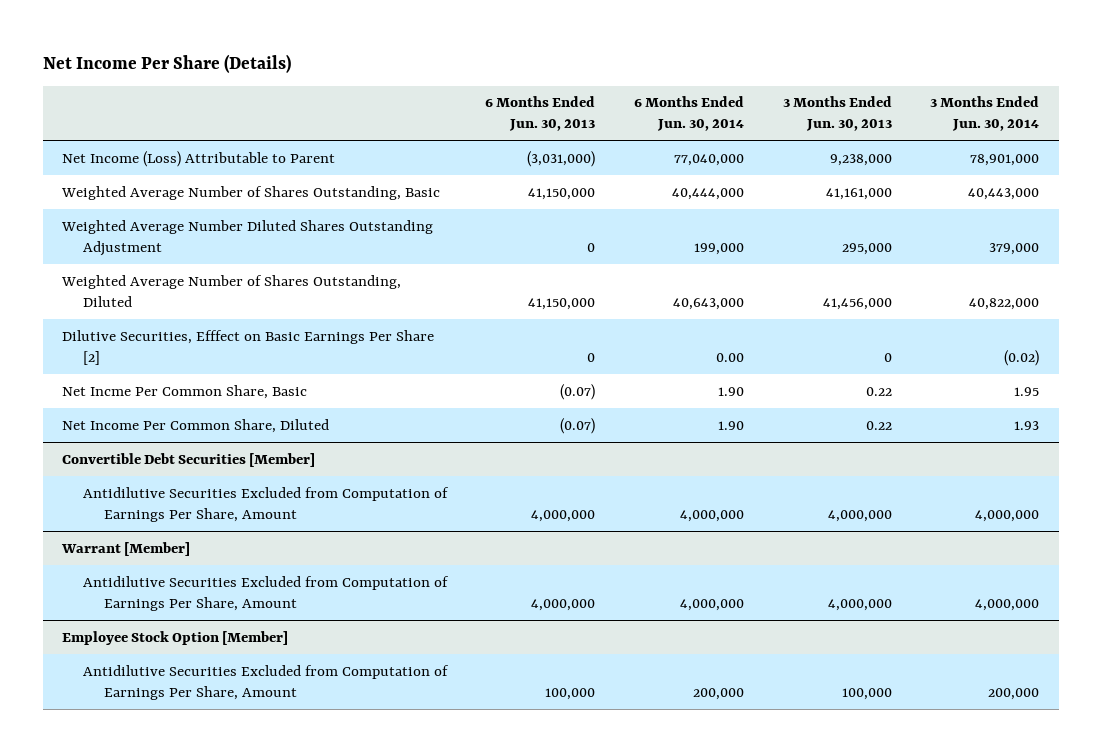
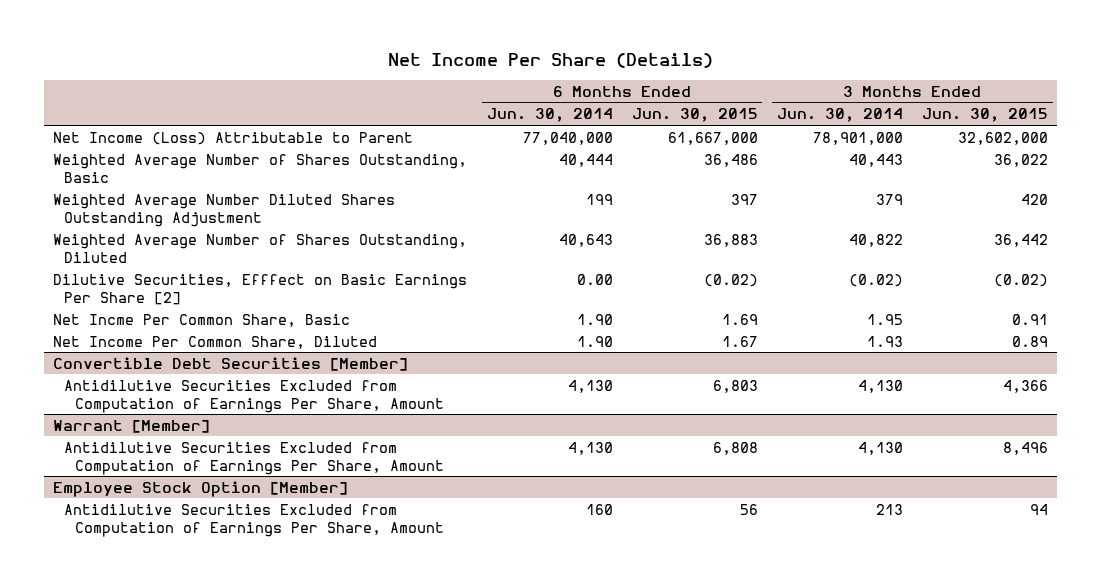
- | 6 Months Ended Jun. 30, 2013 | 6 Months Ended Jun. 30, 2014 | 3 Months Ended Jun. 30, 2013 | 3 Months Ended Jun. 30, 2014
+ | 6 Months Ended Jun. 30, 2014 | 6 Months Ended Jun. 30, 2015 | 3 Months Ended Jun. 30, 2014 | 3 Months Ended Jun. 30, 2015
- Weighted Average Number of Shares Outstanding, Basic | 41,150,000 | 40,444,000 | 41,161,000 | 40,443,000
- Weighted Average Number Diluted Shares Outstanding Adjustment | 0 | 199,000 | 295,000 | 379,000
- Weighted Average Number of Shares Outstanding, Diluted | 41,150,000 | 40,643,000 | 41,456,000 | 40,822,000
+ Weighted Average Number of Shares Outstanding, Basic | 40,444 | 36,486 | 40,443 | 36,022
+ Weighted Average Number Diluted Shares Outstanding Adjustment | 199 | 397 | 379 | 420
+ Weighted Average Number of Shares Outstanding, Diluted | 40,643 | 36,883 | 40,822 | 36,442
@ Convertible Debt Securities [Member]
- Antidilutive Securities Excluded from Computation of Earnings Per Share, Amount | 4,000,000 | 4,000,000 | 4,000,000 | 4,000,000
+ Antidilutive Securities Excluded from Computation of Earnings Per Share, Amount | 4,130 | 6,803 | 4,130 | 4,366
@ Warrant [Member]
- Antidilutive Securities Excluded from Computation of Earnings Per Share, Amount | 4,000,000 | 4,000,000 | 4,000,000 | 4,000,000
+ Antidilutive Securities Excluded from Computation of Earnings Per Share, Amount | 4,130 | 6,808 | 4,130 | 8,496
@ Employee Stock Option [Member]
- Antidilutive Securities Excluded from Computation of Earnings Per Share, Amount | 100,000 | 200,000 | 100,000 | 200,000
+ Antidilutive Securities Excluded from Computation of Earnings Per Share, Amount | 160 | 56 | 213 | 94

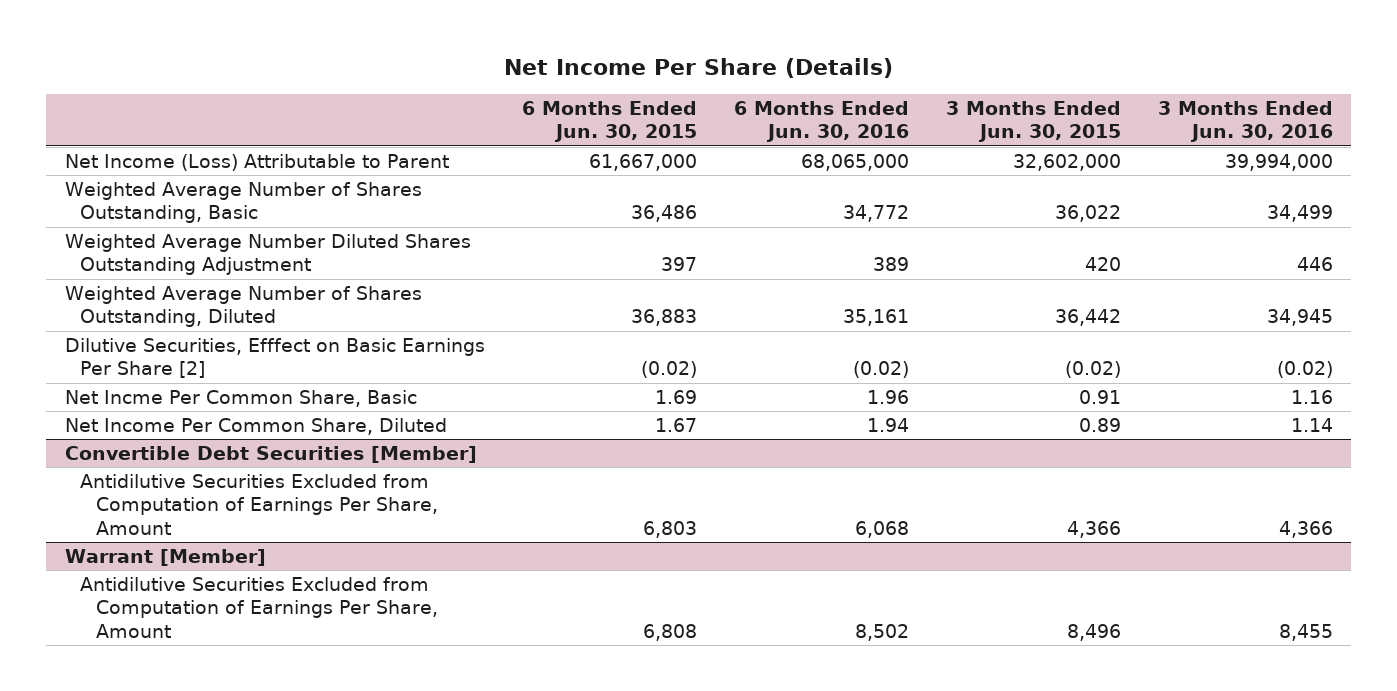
- | 6 Months Ended Jun. 30, 2014 | 6 Months Ended Jun. 30, 2015 | 3 Months Ended Jun. 30, 2014 | 3 Months Ended Jun. 30, 2015
+ | 6 Months Ended Jun. 30, 2015 | 6 Months Ended Jun. 30, 2016 | 3 Months Ended Jun. 30, 2015 | 3 Months Ended Jun. 30, 2016
- Employee Stock Option [Member]
- Antidilutive Securities Excluded from Computation of Earnings Per Share, Amount | 160 | 56 | 213 | 94

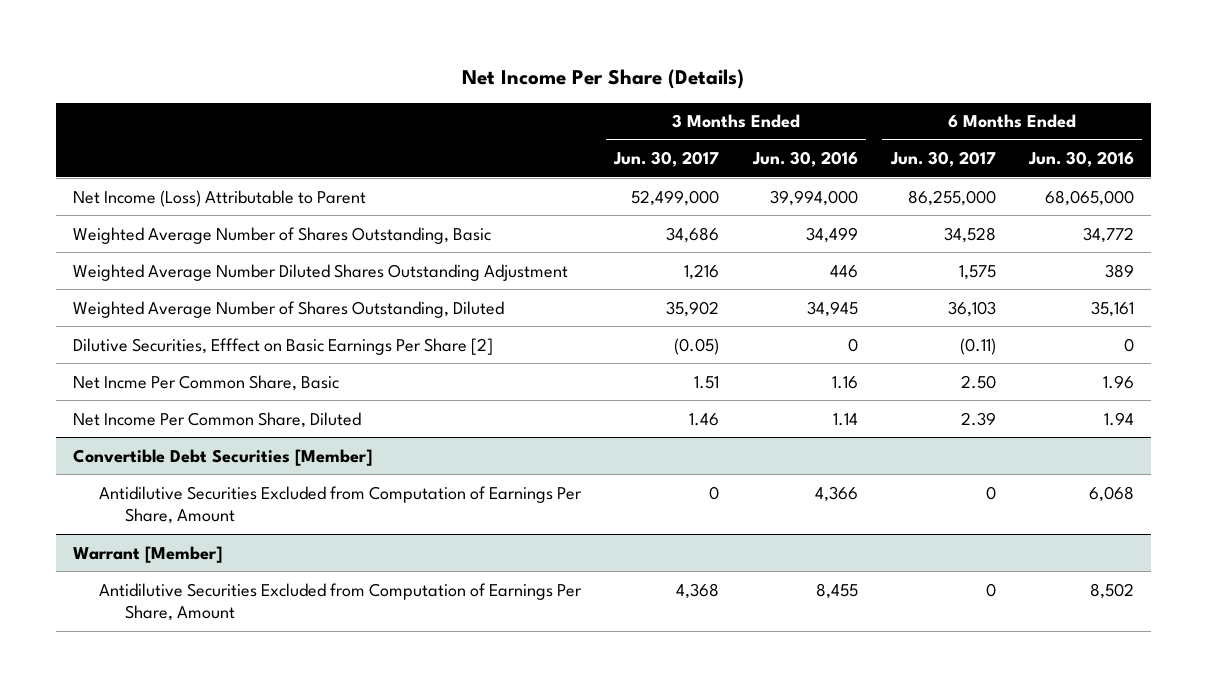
- | 6 Months Ended Jun. 30, 2015 | 6 Months Ended Jun. 30, 2016 | 3 Months Ended Jun. 30, 2015 | 3 Months Ended Jun. 30, 2016
+ | 3 Months Ended Jun. 30, 2017 | 3 Months Ended Jun. 30, 2016 | 6 Months Ended Jun. 30, 2017 | 6 Months Ended Jun. 30, 2016
- Dilutive Securities, Efffect on Basic Earnings Per Share [2] | (0.02) | (0.02) | (0.02) | (0.02)
+ Dilutive Securities, Efffect on Basic Earnings Per Share [2] | (0.05) | 0 | (0.11) | 0

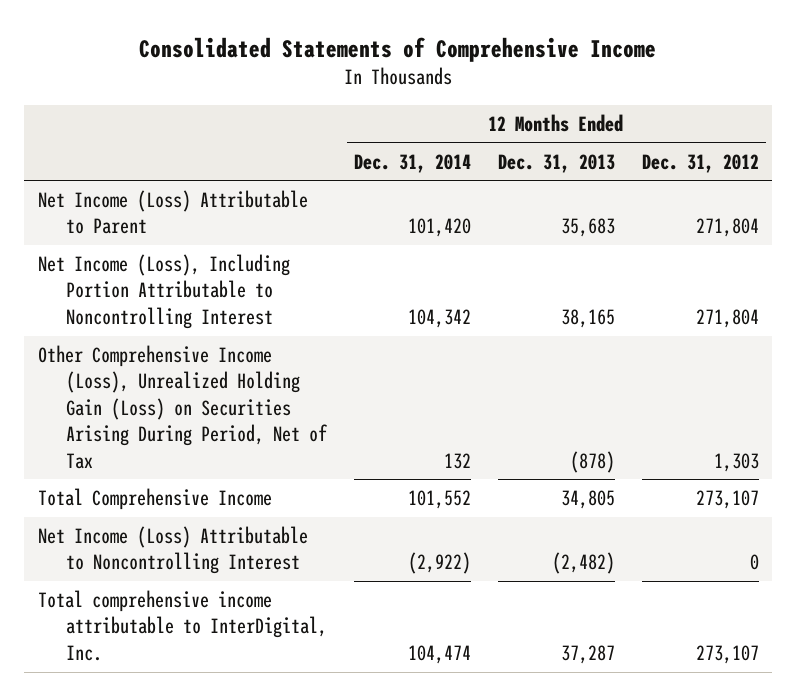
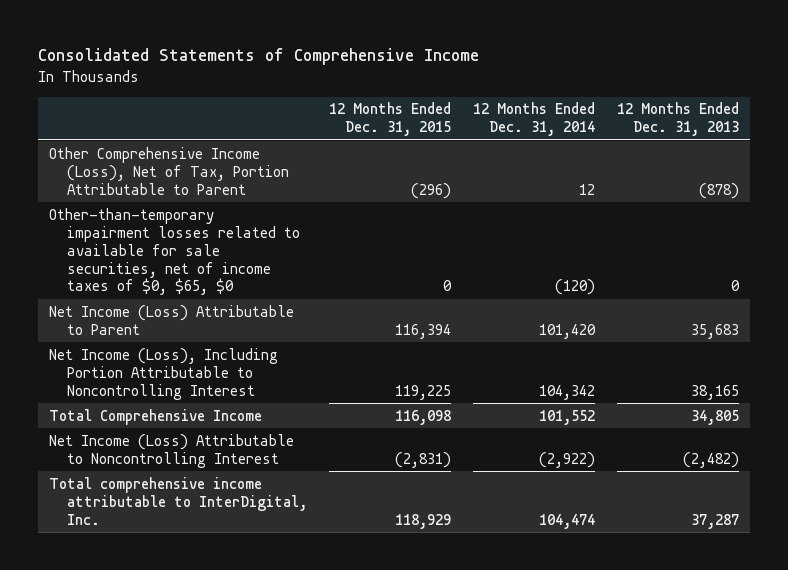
- | 12 Months Ended Dec. 31, 2014 | 12 Months Ended Dec. 31, 2013 | 12 Months Ended Dec. 31, 2012
+ | 12 Months Ended Dec. 31, 2015 | 12 Months Ended Dec. 31, 2014 | 12 Months Ended Dec. 31, 2013
+ Other Comprehensive Income (Loss), Net of Tax, Portion Attributable to Parent | (296) | 12 | (878)
+ Other-than-temporary impairment losses related to available for sale securities, net of income taxes of $0, $65, $0 | 0 | (120) | 0
- Other Comprehensive Income (Loss), Unrealized Holding Gain (Loss) on Securities Arising During Period, Net of Tax | 132 | (878) | 1,303

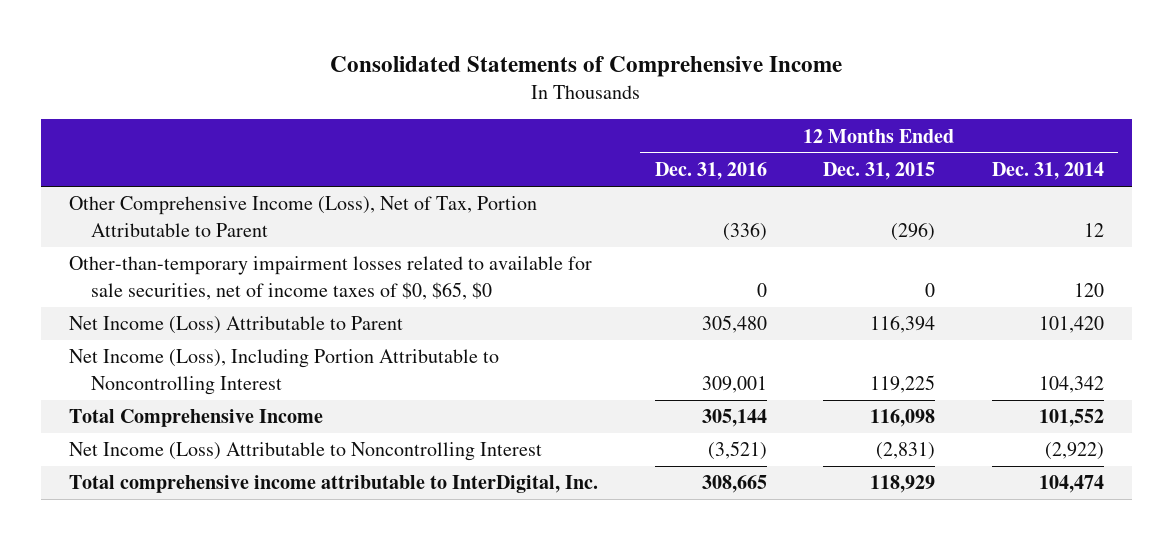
- | 12 Months Ended Dec. 31, 2015 | 12 Months Ended Dec. 31, 2014 | 12 Months Ended Dec. 31, 2013
+ | 12 Months Ended Dec. 31, 2016 | 12 Months Ended Dec. 31, 2015 | 12 Months Ended Dec. 31, 2014
- Other-than-temporary impairment losses related to available for sale securities, net of income taxes of $0, $65, $0 | 0 | (120) | 0
+ Other-than-temporary impairment losses related to available for sale securities, net of income taxes of $0, $65, $0 | 0 | 0 | 120

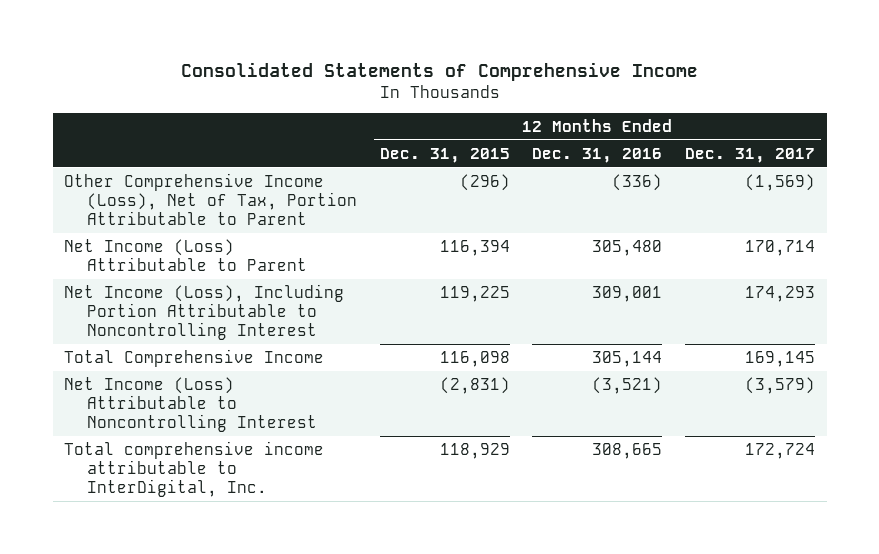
- | 12 Months Ended Dec. 31, 2016 | 12 Months Ended Dec. 31, 2015 | 12 Months Ended Dec. 31, 2014
+ | 12 Months Ended Dec. 31, 2015 | 12 Months Ended Dec. 31, 2016 | 12 Months Ended Dec. 31, 2017
- Other-than-temporary impairment losses related to available for sale securities, net of income taxes of $0, $65, $0 | 0 | 0 | 120

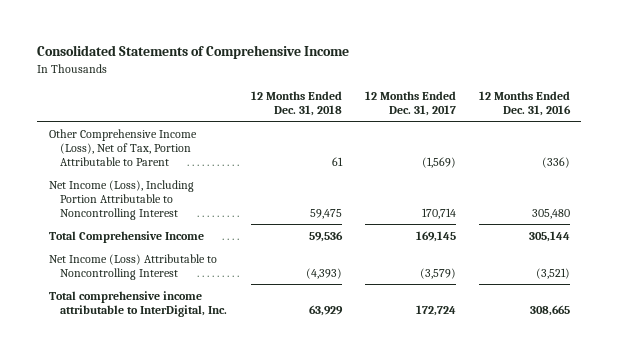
- | 12 Months Ended Dec. 31, 2015 | 12 Months Ended Dec. 31, 2016 | 12 Months Ended Dec. 31, 2017
+ | 12 Months Ended Dec. 31, 2018 | 12 Months Ended Dec. 31, 2017 | 12 Months Ended Dec. 31, 2016
- Net Income (Loss) Attributable to Parent | 116,394 | 305,480 | 170,714
- Net Income (Loss), Including Portion Attributable to Noncontrolling Interest | 119,225 | 309,001 | 174,293
+ Net Income (Loss), Including Portion Attributable to Noncontrolling Interest | 59,475 | 170,714 | 305,480

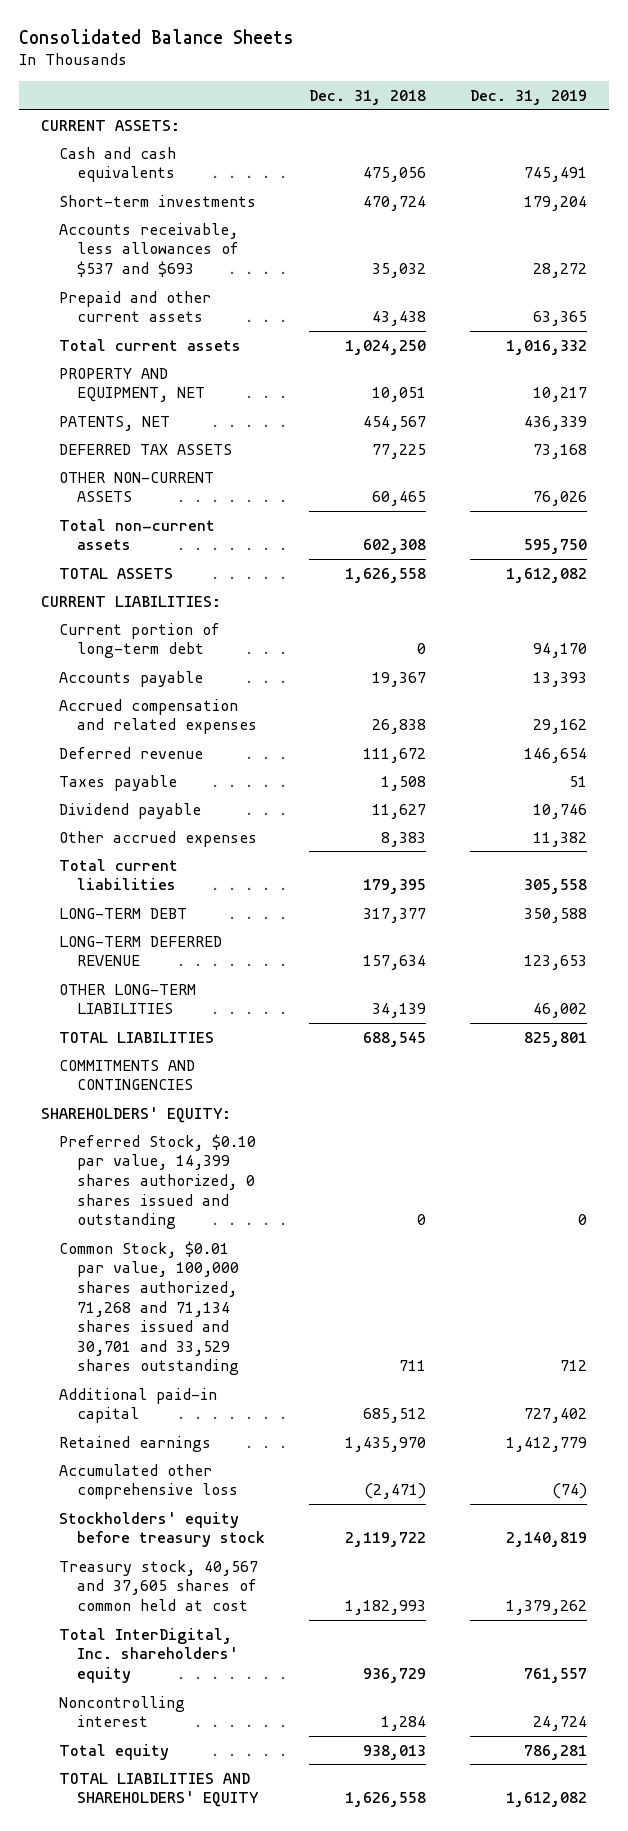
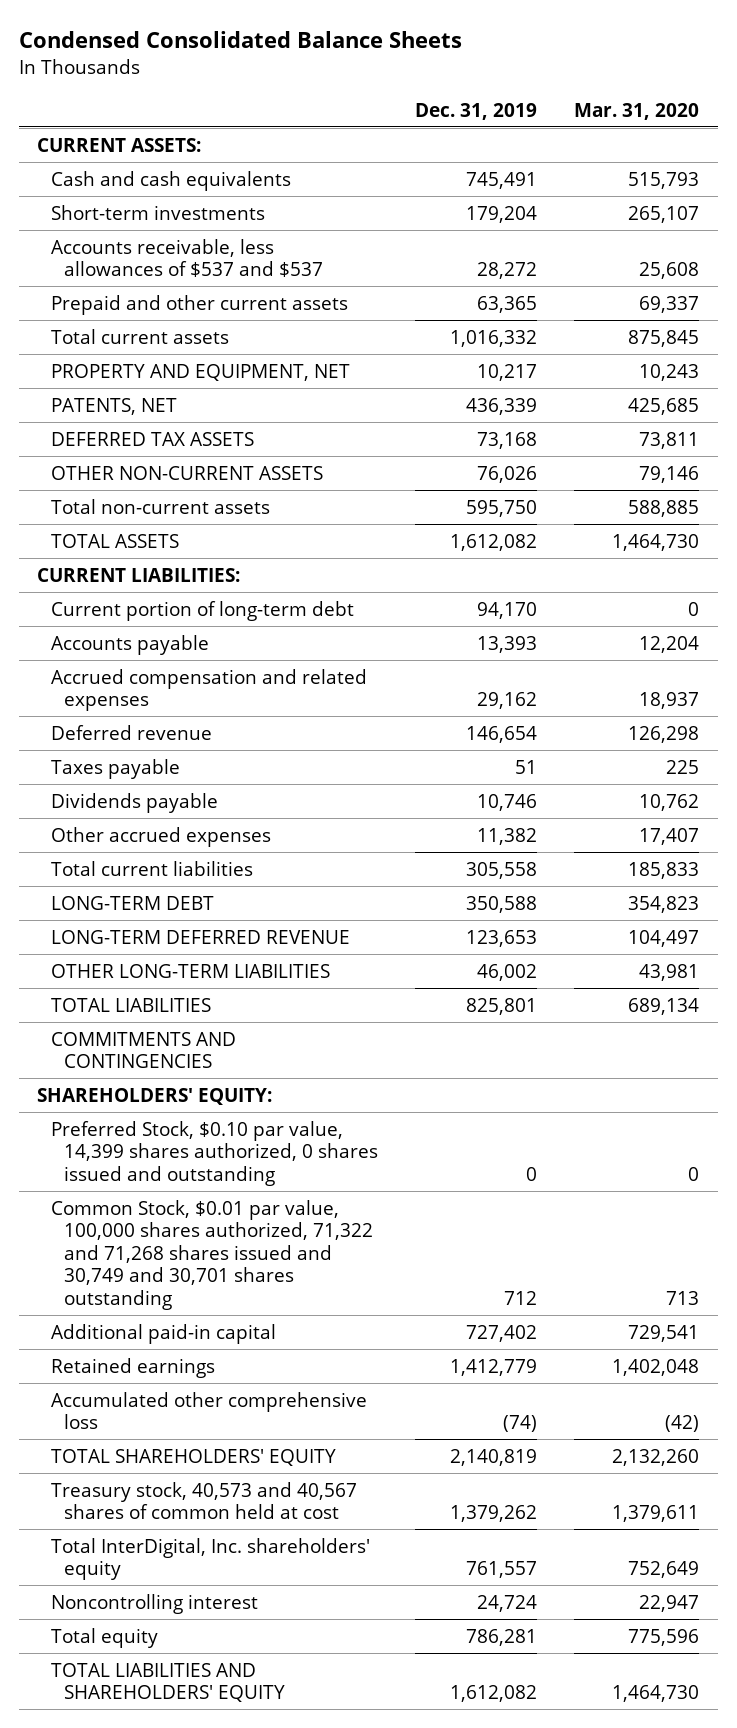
- Consolidated Balance Sheets
+ Condensed Consolidated Balance Sheets
- | Dec. 31, 2018 | Dec. 31, 2019
+ | Dec. 31, 2019 | Mar. 31, 2020
- Accounts receivable, less allowances of $537 and $693 | 35,032 | 28,272
+ Accounts receivable, less allowances of $537 and $537 | 28,272 | 25,608
- Dividend payable | 11,627 | 10,746
+ Dividends payable | 10,746 | 10,762
- Common Stock, $0.01 par value, 100,000 shares authorized, 71,268 and 71,134 shares issued and 30,701 and 33,529 shares outstanding | 711 | 712
+ Common Stock, $0.01 par value, 100,000 shares authorized, 71,322 and 71,268 shares issued and 30,749 and 30,701 shares outstanding | 712 | 713
- Stockholders' equity before treasury stock | 2,119,722 | 2,140,819
- Treasury stock, 40,567 and 37,605 shares of common held at cost | 1,182,993 | 1,379,262
+ TOTAL SHAREHOLDERS' EQUITY | 2,140,819 | 2,132,260
+ Treasury stock, 40,573 and 40,567 shares of common held at cost | 1,379,262 | 1,379,611

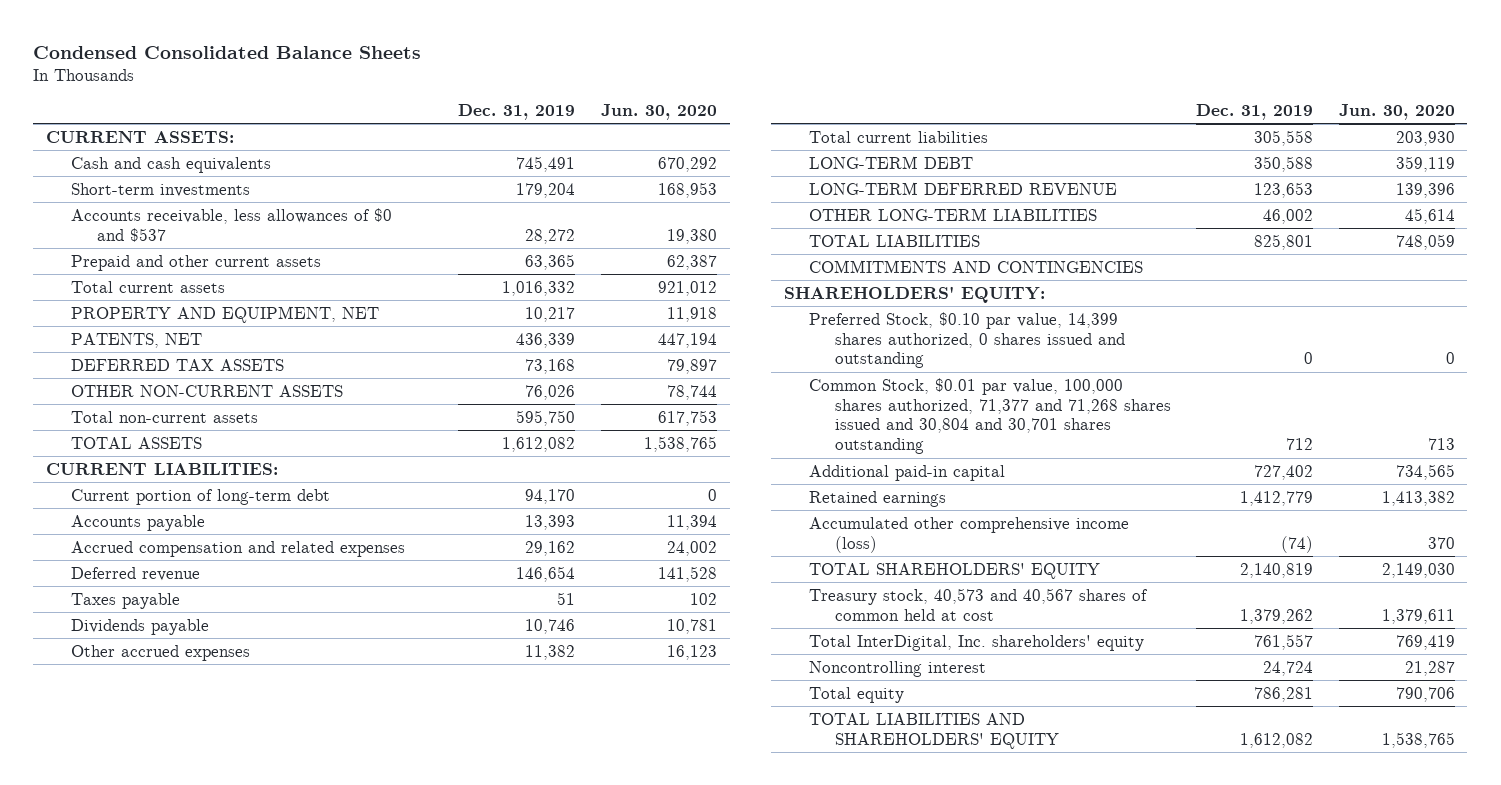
- | Dec. 31, 2019 | Mar. 31, 2020
+ | Dec. 31, 2019 | Jun. 30, 2020
- Accounts receivable, less allowances of $537 and $537 | 28,272 | 25,608
+ Accounts receivable, less allowances of $0 and $537 | 28,272 | 19,380
- Common Stock, $0.01 par value, 100,000 shares authorized, 71,322 and 71,268 shares issued and 30,749 and 30,701 shares outstanding | 712 | 713
+ Common Stock, $0.01 par value, 100,000 shares authorized, 71,377 and 71,268 shares issued and 30,804 and 30,701 shares outstanding | 712 | 713
- Accumulated other comprehensive loss | (74) | (42)
+ Accumulated other comprehensive income (loss) | (74) | 370

